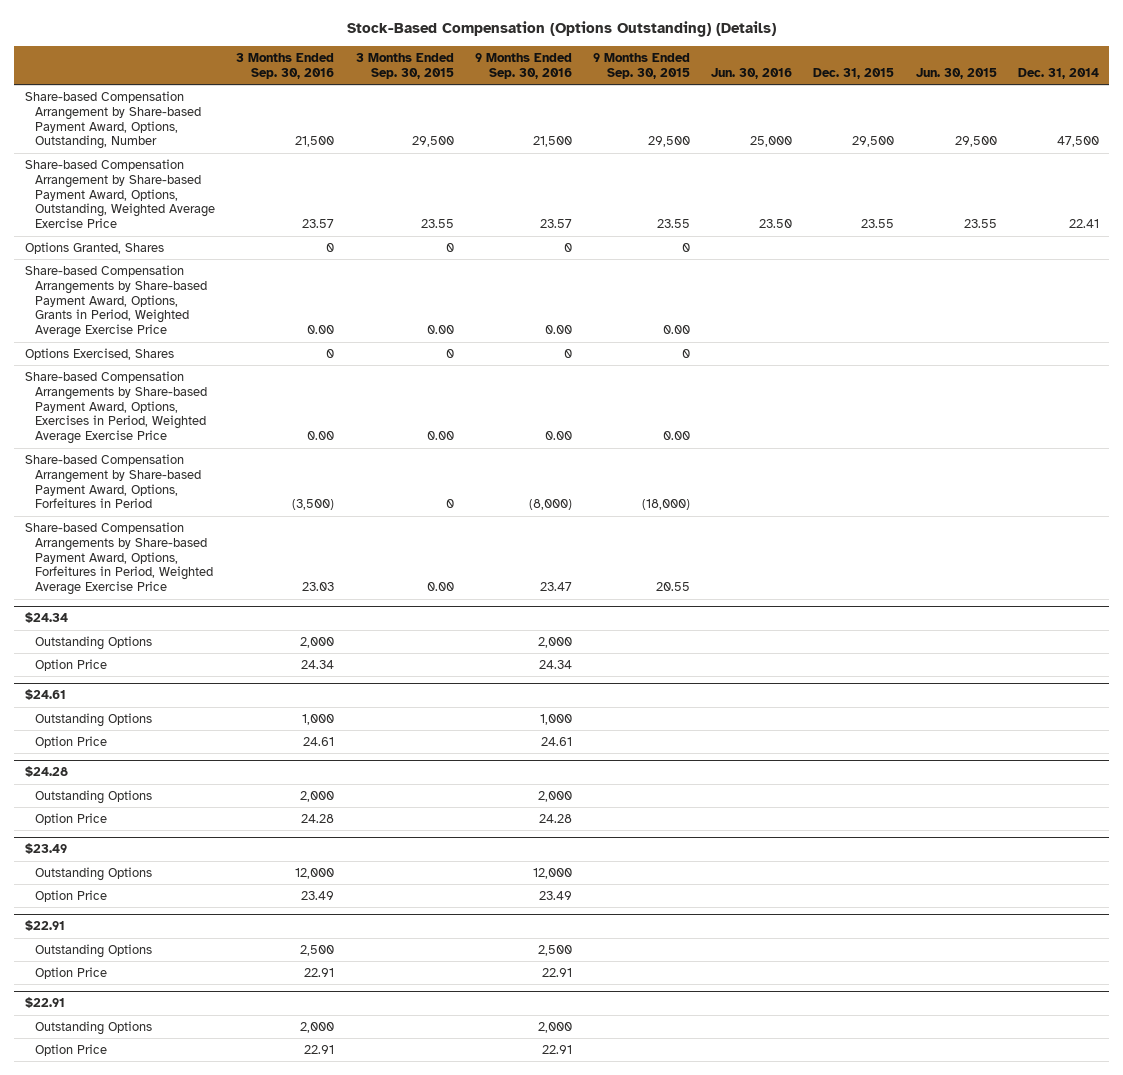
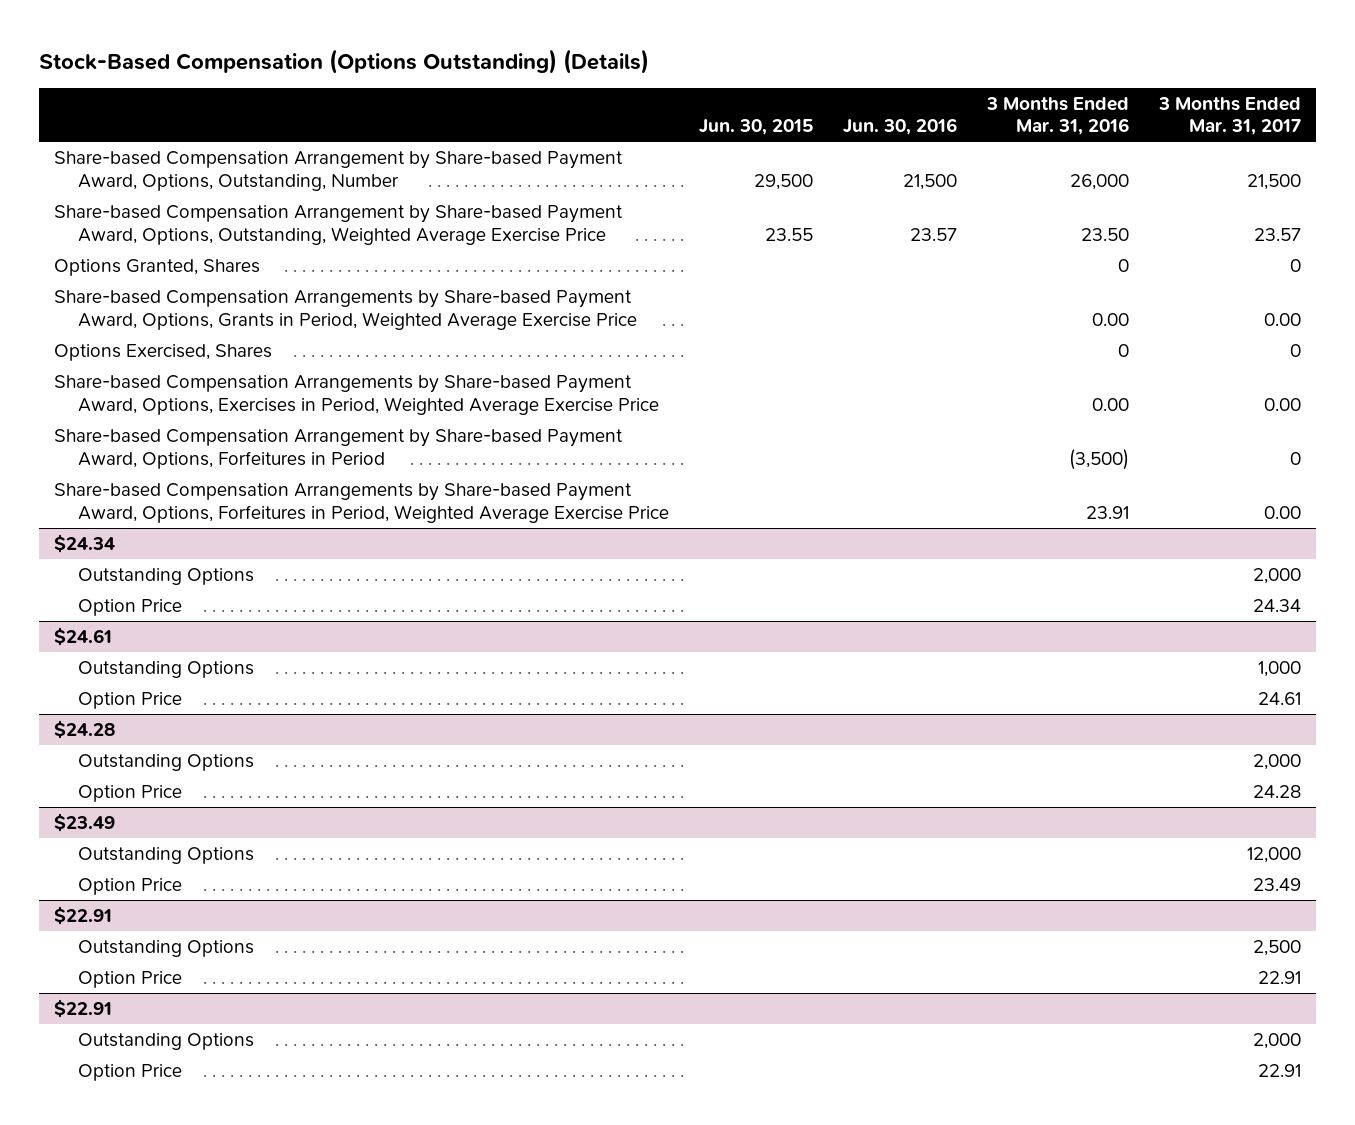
- | 3 Months Ended Sep. 30, 2016 | 3 Months Ended Sep. 30, 2015 | 9 Months Ended Sep. 30, 2016 | 9 Months Ended Sep. 30, 2015 | Jun. 30, 2016 | Dec. 31, 2015 | Jun. 30, 2015 | Dec. 31, 2014
+ | Jun. 30, 2015 | Jun. 30, 2016 | 3 Months Ended Mar. 31, 2016 | 3 Months Ended Mar. 31, 2017
- Share-based Compensation Arrangement by Share-based Payment Award, Options, Outstanding, Number | 21,500 | 29,500 | 21,500 | 29,500 | 25,000 | 29,500 | 29,500 | 47,500
- Share-based Compensation Arrangement by Share-based Payment Award, Options, Outstanding, Weighted Average Exercise Price | 23.57 | 23.55 | 23.57 | 23.55 | 23.50 | 23.55 | 23.55 | 22.41
+ Share-based Compensation Arrangement by Share-based Payment Award, Options, Outstanding, Number | 29,500 | 21,500 | 26,000 | 21,500
+ Share-based Compensation Arrangement by Share-based Payment Award, Options, Outstanding, Weighted Average Exercise Price | 23.55 | 23.57 | 23.50 | 23.57

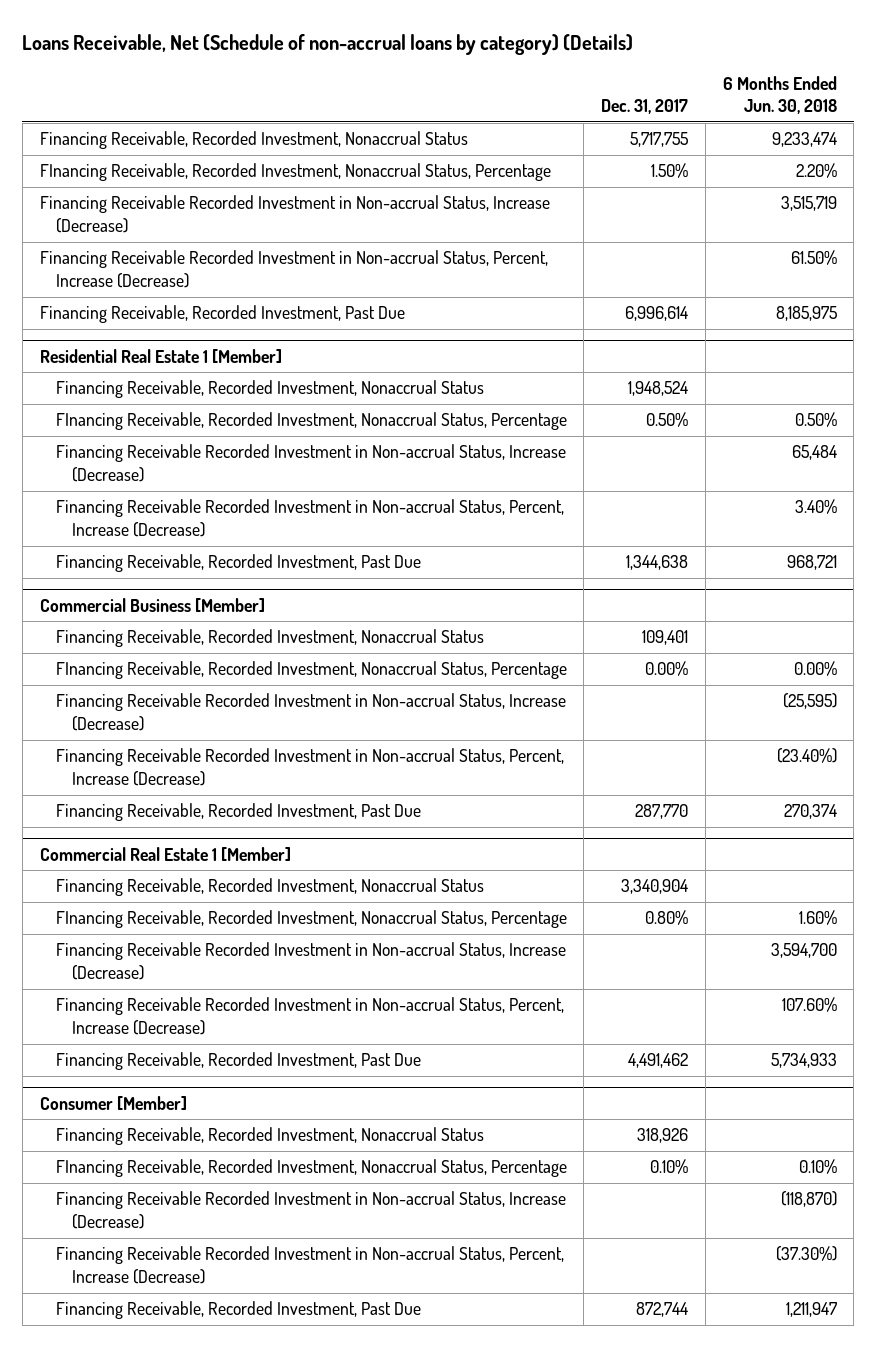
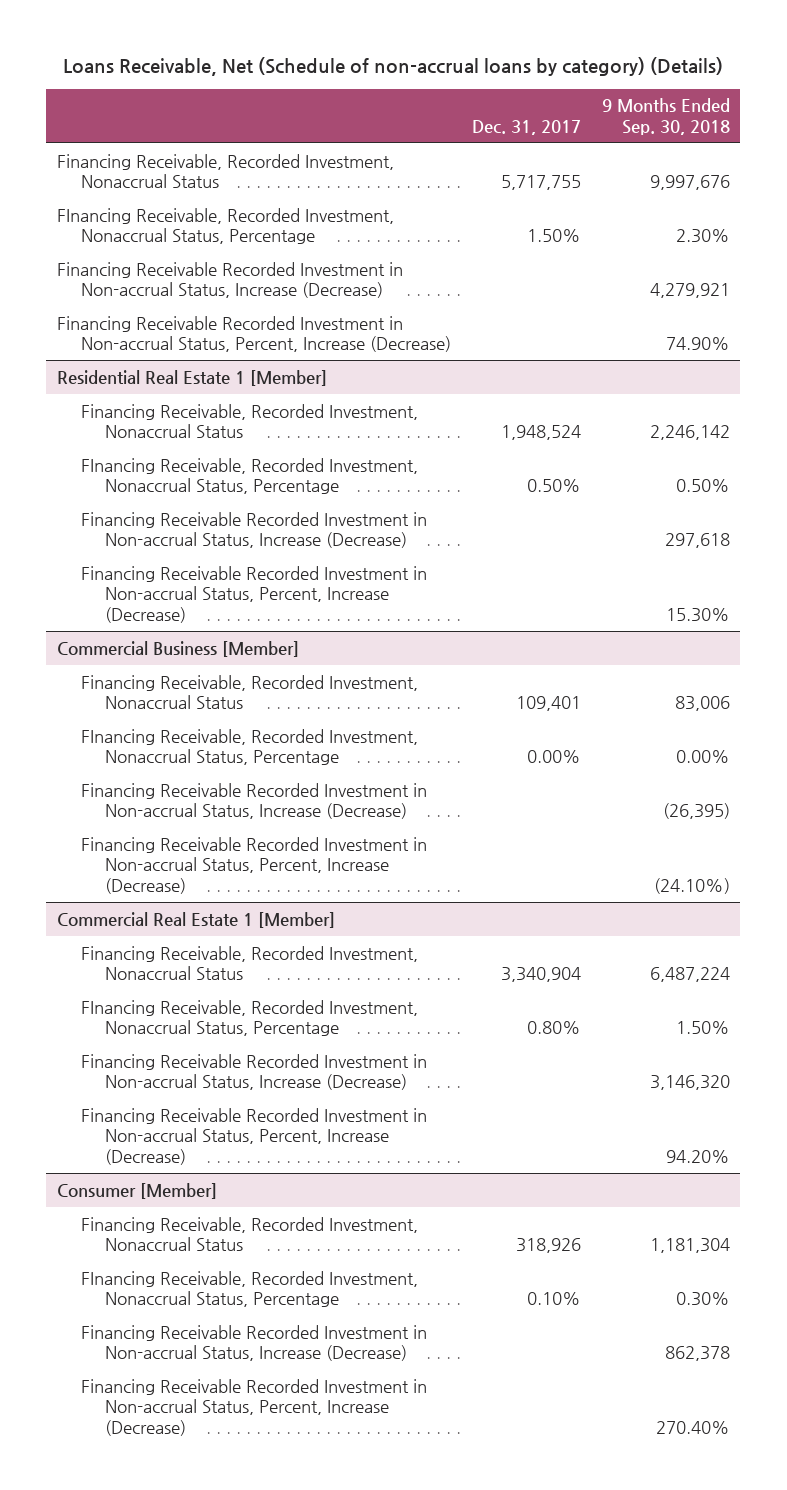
- | Dec. 31, 2017 | 6 Months Ended Jun. 30, 2018
+ | Dec. 31, 2017 | 9 Months Ended Sep. 30, 2018
- Financing Receivable, Recorded Investment, Past Due | 6,996,614 | 8,185,975
@ Residential Real Estate 1 [Member]
- Financing Receivable, Recorded Investment, Past Due | 1,344,638 | 968,721
@ Commercial Business [Member]
- Financing Receivable, Recorded Investment, Past Due | 287,770 | 270,374
@ Commercial Real Estate 1 [Member]
- Financing Receivable, Recorded Investment, Past Due | 4,491,462 | 5,734,933
@ Consumer [Member]
- Financing Receivable, Recorded Investment, Past Due | 872,744 | 1,211,947

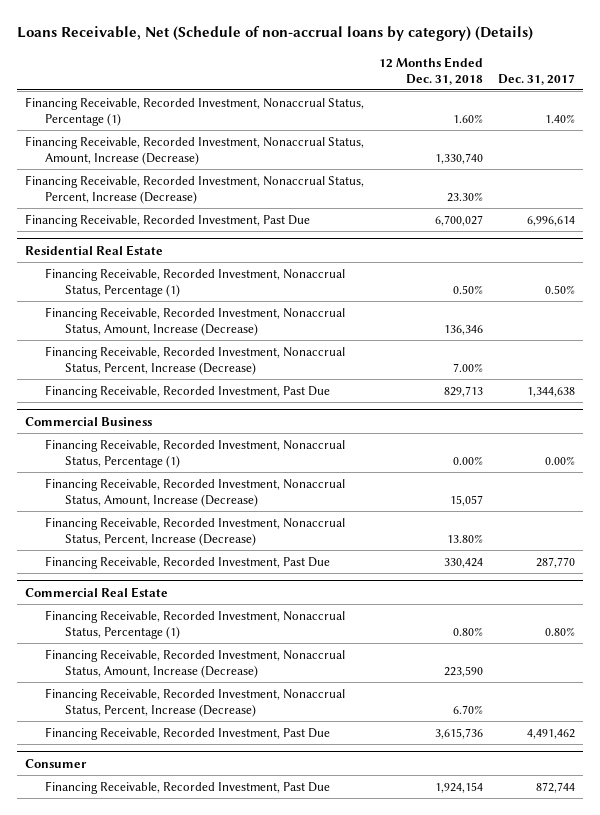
- | Dec. 31, 2017 | 9 Months Ended Sep. 30, 2018
+ | 12 Months Ended Dec. 31, 2018 | Dec. 31, 2017
- Financing Receivable, Recorded Investment, Nonaccrual Status | 5,717,755 | 9,997,676
- FInancing Receivable, Recorded Investment, Nonaccrual Status, Percentage | 1.50% | 2.30%
- Financing Receivable Recorded Investment in Non-accrual Status, Increase (Decrease) | | 4,279,921
- Financing Receivable Recorded Investment in Non-accrual Status, Percent, Increase (Decrease) | | 74.90%
- Residential Real Estate 1 [Member]
- Financing Receivable, Recorded Investment, Nonaccrual Status | 1,948,524 | 2,246,142
- FInancing Receivable, Recorded Investment, Nonaccrual Status, Percentage | 0.50% | 0.50%
- Financing Receivable Recorded Investment in Non-accrual Status, Increase (Decrease) | | 297,618
- Financing Receivable Recorded Investment in Non-accrual Status, Percent, Increase (Decrease) | | 15.30%
- Commercial Business [Member]
- Financing Receivable, Recorded Investment, Nonaccrual Status | 109,401 | 83,006
- FInancing Receivable, Recorded Investment, Nonaccrual Status, Percentage | 0.00% | 0.00%
- Financing Receivable Recorded Investment in Non-accrual Status, Increase (Decrease) | | (26,395)
- Financing Receivable Recorded Investment in Non-accrual Status, Percent, Increase (Decrease) | | (24.10%)
- Commercial Real Estate 1 [Member]
- Financing Receivable, Recorded Investment, Nonaccrual Status | 3,340,904 | 6,487,224
- FInancing Receivable, Recorded Investment, Nonaccrual Status, Percentage | 0.80% | 1.50%
- Financing Receivable Recorded Investment in Non-accrual Status, Increase (Decrease) | | 3,146,320
- Financing Receivable Recorded Investment in Non-accrual Status, Percent, Increase (Decrease) | | 94.20%
- Consumer [Member]
- Financing Receivable, Recorded Investment, Nonaccrual Status | 318,926 | 1,181,304
- FInancing Receivable, Recorded Investment, Nonaccrual Status, Percentage | 0.10% | 0.30%
- Financing Receivable Recorded Investment in Non-accrual Status, Increase (Decrease) | | 862,378
- Financing Receivable Recorded Investment in Non-accrual Status, Percent, Increase (Decrease) | | 270.40%
+ Financing Receivable, Recorded Investment, Nonaccrual Status, Percentage (1) | 1.60% | 1.40%
+ Financing Receivable, Recorded Investment, Nonaccrual Status, Amount, Increase (Decrease) | 1,330,740 |
+ Financing Receivable, Recorded Investment, Nonaccrual Status, Percent, Increase (Decrease) | 23.30% |
+ Financing Receivable, Recorded Investment, Past Due | 6,700,027 | 6,996,614
+ Residential Real Estate
+ Financing Receivable, Recorded Investment, Nonaccrual Status, Percentage (1) | 0.50% | 0.50%
+ Financing Receivable, Recorded Investment, Nonaccrual Status, Amount, Increase (Decrease) | 136,346 |
+ Financing Receivable, Recorded Investment, Nonaccrual Status, Percent, Increase (Decrease) | 7.00% |
+ Financing Receivable, Recorded Investment, Past Due | 829,713 | 1,344,638
+ Commercial Business
+ Financing Receivable, Recorded Investment, Nonaccrual Status, Percentage (1) | 0.00% | 0.00%
+ Financing Receivable, Recorded Investment, Nonaccrual Status, Amount, Increase (Decrease) | 15,057 |
+ Financing Receivable, Recorded Investment, Nonaccrual Status, Percent, Increase (Decrease) | 13.80% |
+ Financing Receivable, Recorded Investment, Past Due | 330,424 | 287,770
+ Commercial Real Estate
+ Financing Receivable, Recorded Investment, Nonaccrual Status, Percentage (1) | 0.80% | 0.80%
+ Financing Receivable, Recorded Investment, Nonaccrual Status, Amount, Increase (Decrease) | 223,590 |
+ Financing Receivable, Recorded Investment, Nonaccrual Status, Percent, Increase (Decrease) | 6.70% |
+ Financing Receivable, Recorded Investment, Past Due | 3,615,736 | 4,491,462
+ Consumer
+ Financing Receivable, Recorded Investment, Past Due | 1,924,154 | 872,744

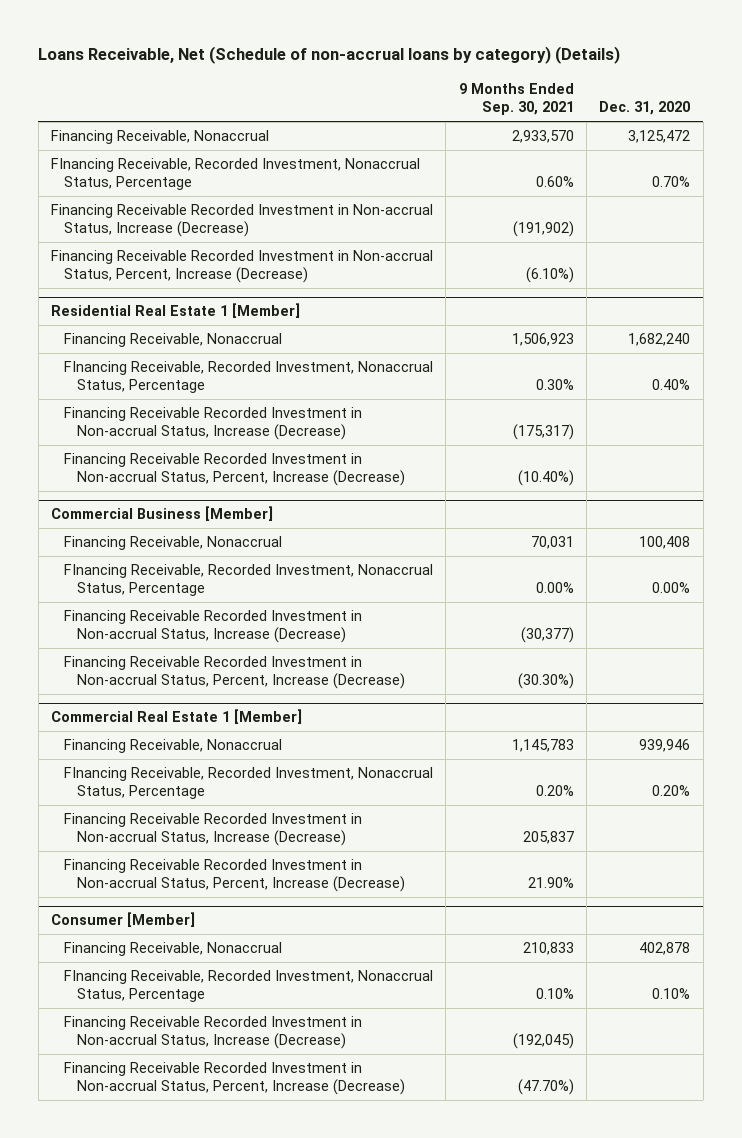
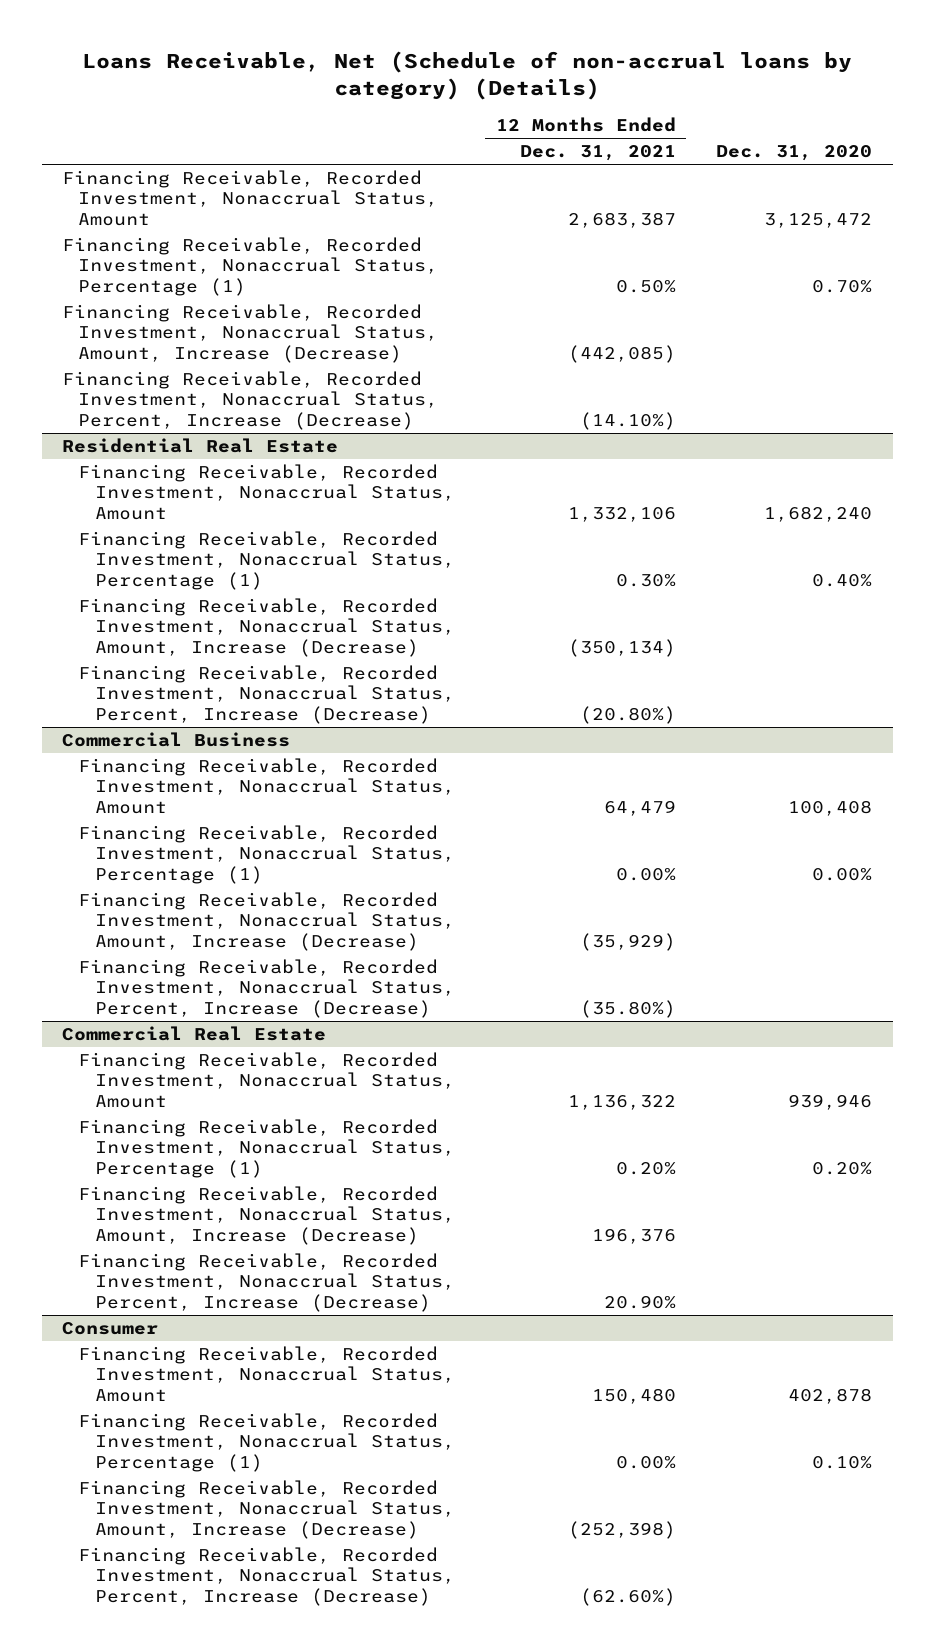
- | 9 Months Ended Sep. 30, 2021 | Dec. 31, 2020
+ | 12 Months Ended Dec. 31, 2021 | Dec. 31, 2020
- Financing Receivable, Nonaccrual | 2,933,570 | 3,125,472
- FInancing Receivable, Recorded Investment, Nonaccrual Status, Percentage | 0.60% | 0.70%
- Financing Receivable Recorded Investment in Non-accrual Status, Increase (Decrease) | (191,902) |
- Financing Receivable Recorded Investment in Non-accrual Status, Percent, Increase (Decrease) | (6.10%) |
- Residential Real Estate 1 [Member]
- Financing Receivable, Nonaccrual | 1,506,923 | 1,682,240
- FInancing Receivable, Recorded Investment, Nonaccrual Status, Percentage | 0.30% | 0.40%
- Financing Receivable Recorded Investment in Non-accrual Status, Increase (Decrease) | (175,317) |
- Financing Receivable Recorded Investment in Non-accrual Status, Percent, Increase (Decrease) | (10.40%) |
- Commercial Business [Member]
- Financing Receivable, Nonaccrual | 70,031 | 100,408
- FInancing Receivable, Recorded Investment, Nonaccrual Status, Percentage | 0.00% | 0.00%
- Financing Receivable Recorded Investment in Non-accrual Status, Increase (Decrease) | (30,377) |
- Financing Receivable Recorded Investment in Non-accrual Status, Percent, Increase (Decrease) | (30.30%) |
- Commercial Real Estate 1 [Member]
- Financing Receivable, Nonaccrual | 1,145,783 | 939,946
- FInancing Receivable, Recorded Investment, Nonaccrual Status, Percentage | 0.20% | 0.20%
- Financing Receivable Recorded Investment in Non-accrual Status, Increase (Decrease) | 205,837 |
- Financing Receivable Recorded Investment in Non-accrual Status, Percent, Increase (Decrease) | 21.90% |
- Consumer [Member]
- Financing Receivable, Nonaccrual | 210,833 | 402,878
- FInancing Receivable, Recorded Investment, Nonaccrual Status, Percentage | 0.10% | 0.10%
- Financing Receivable Recorded Investment in Non-accrual Status, Increase (Decrease) | (192,045) |
- Financing Receivable Recorded Investment in Non-accrual Status, Percent, Increase (Decrease) | (47.70%) |
+ Financing Receivable, Recorded Investment, Nonaccrual Status, Amount | 2,683,387 | 3,125,472
+ Financing Receivable, Recorded Investment, Nonaccrual Status, Percentage (1) | 0.50% | 0.70%
+ Financing Receivable, Recorded Investment, Nonaccrual Status, Amount, Increase (Decrease) | (442,085) |
+ Financing Receivable, Recorded Investment, Nonaccrual Status, Percent, Increase (Decrease) | (14.10%) |
+ Residential Real Estate
+ Financing Receivable, Recorded Investment, Nonaccrual Status, Amount | 1,332,106 | 1,682,240
+ Financing Receivable, Recorded Investment, Nonaccrual Status, Percentage (1) | 0.30% | 0.40%
+ Financing Receivable, Recorded Investment, Nonaccrual Status, Amount, Increase (Decrease) | (350,134) |
+ Financing Receivable, Recorded Investment, Nonaccrual Status, Percent, Increase (Decrease) | (20.80%) |
+ Commercial Business
+ Financing Receivable, Recorded Investment, Nonaccrual Status, Amount | 64,479 | 100,408
+ Financing Receivable, Recorded Investment, Nonaccrual Status, Percentage (1) | 0.00% | 0.00%
+ Financing Receivable, Recorded Investment, Nonaccrual Status, Amount, Increase (Decrease) | (35,929) |
+ Financing Receivable, Recorded Investment, Nonaccrual Status, Percent, Increase (Decrease) | (35.80%) |
+ Commercial Real Estate
+ Financing Receivable, Recorded Investment, Nonaccrual Status, Amount | 1,136,322 | 939,946
+ Financing Receivable, Recorded Investment, Nonaccrual Status, Percentage (1) | 0.20% | 0.20%
+ Financing Receivable, Recorded Investment, Nonaccrual Status, Amount, Increase (Decrease) | 196,376 |
+ Financing Receivable, Recorded Investment, Nonaccrual Status, Percent, Increase (Decrease) | 20.90% |
+ Consumer
+ Financing Receivable, Recorded Investment, Nonaccrual Status, Amount | 150,480 | 402,878
+ Financing Receivable, Recorded Investment, Nonaccrual Status, Percentage (1) | 0.00% | 0.10%
+ Financing Receivable, Recorded Investment, Nonaccrual Status, Amount, Increase (Decrease) | (252,398) |
+ Financing Receivable, Recorded Investment, Nonaccrual Status, Percent, Increase (Decrease) | (62.60%) |

